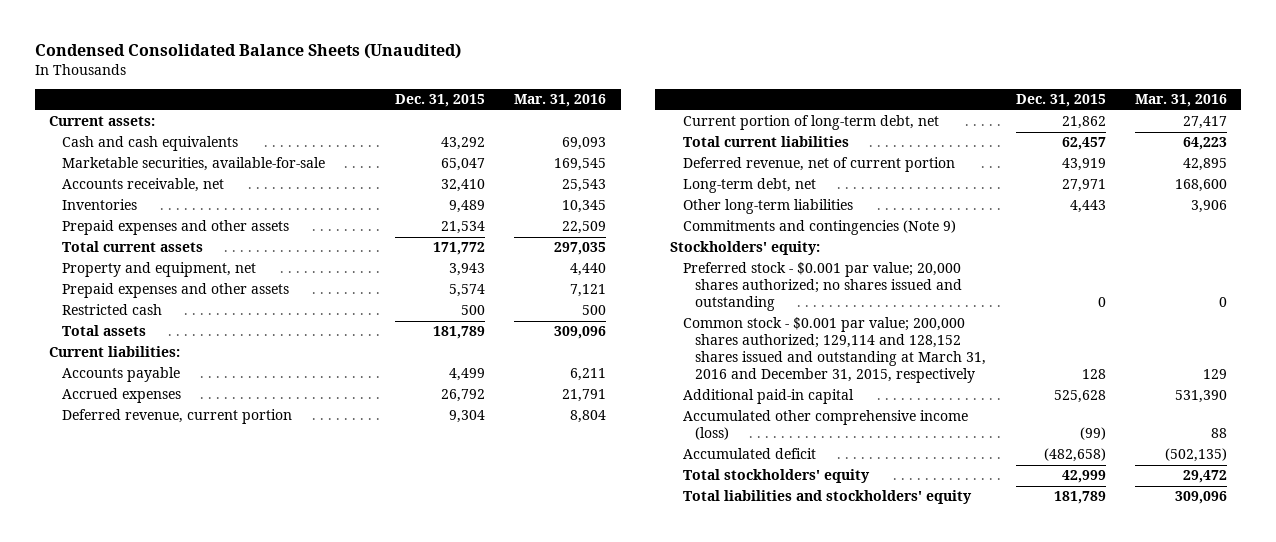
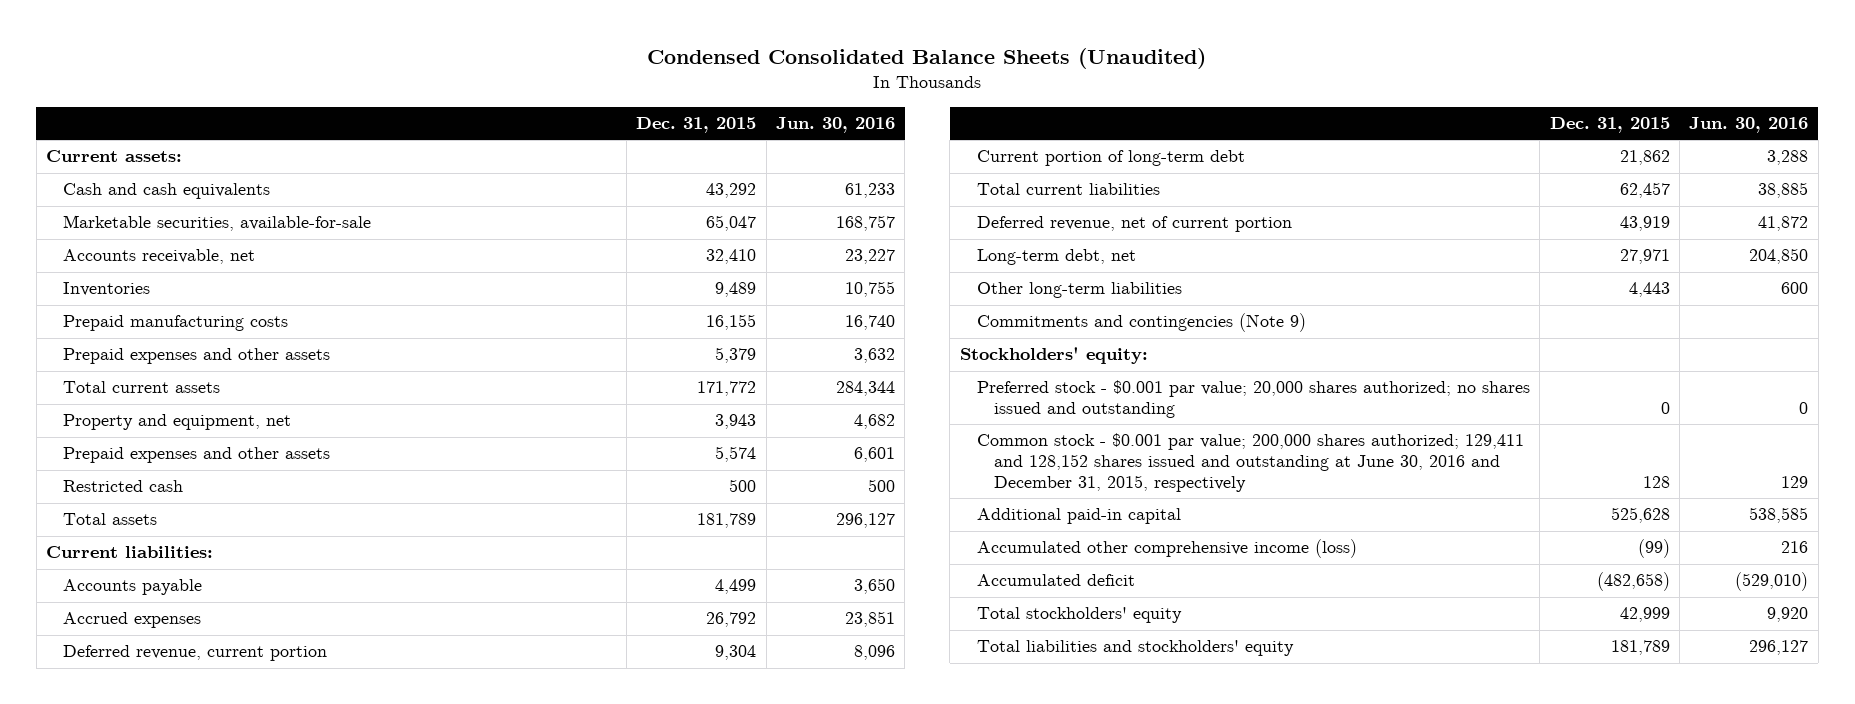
- | Dec. 31, 2015 | Mar. 31, 2016
+ | Dec. 31, 2015 | Jun. 30, 2016
- Prepaid expenses and other assets | 21,534 | 22,509
+ Prepaid manufacturing costs | 16,155 | 16,740
+ Prepaid expenses and other assets | 5,379 | 3,632
- Current portion of long-term debt, net | 21,862 | 27,417
+ Current portion of long-term debt | 21,862 | 3,288
- Common stock - $0.001 par value; 200,000 shares authorized; 129,114 and 128,152 shares issued and outstanding at March 31, 2016 and December 31, 2015, respectively | 128 | 129
+ Common stock - $0.001 par value; 200,000 shares authorized; 129,411 and 128,152 shares issued and outstanding at June 30, 2016 and December 31, 2015, respectively | 128 | 129

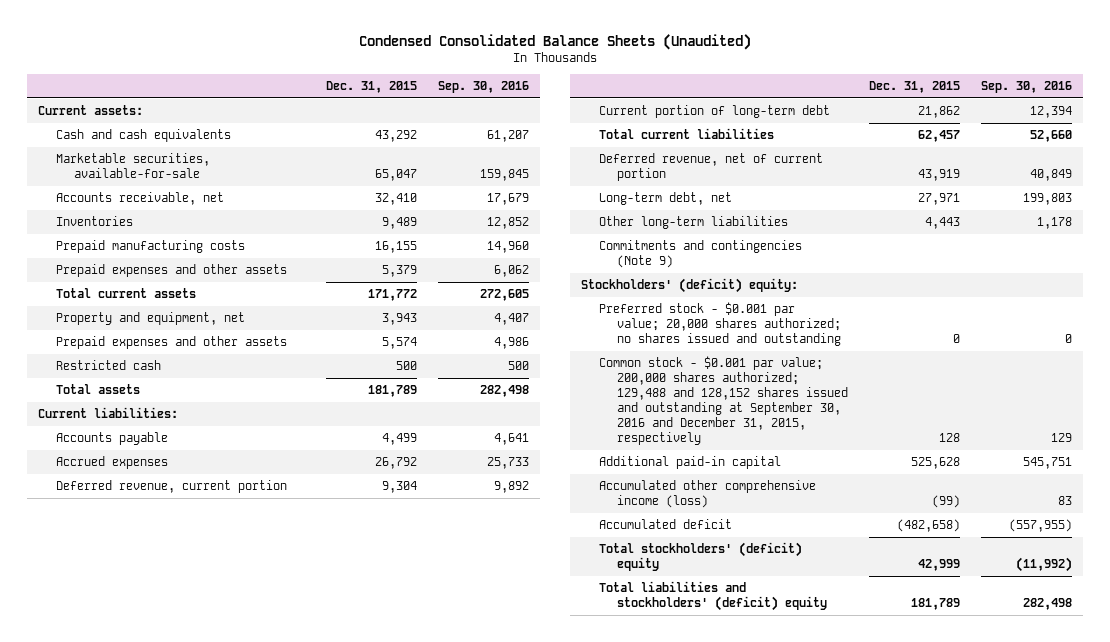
- | Dec. 31, 2015 | Jun. 30, 2016
+ | Dec. 31, 2015 | Sep. 30, 2016
- Stockholders' equity:
+ Stockholders' (deficit) equity:
- Common stock - $0.001 par value; 200,000 shares authorized; 129,411 and 128,152 shares issued and outstanding at June 30, 2016 and December 31, 2015, respectively | 128 | 129
+ Common stock - $0.001 par value; 200,000 shares authorized; 129,488 and 128,152 shares issued and outstanding at September 30, 2016 and December 31, 2015, respectively | 128 | 129
- Total stockholders' equity | 42,999 | 9,920
- Total liabilities and stockholders' equity | 181,789 | 296,127
+ Total stockholders' (deficit) equity | 42,999 | (11,992)
+ Total liabilities and stockholders' (deficit) equity | 181,789 | 282,498

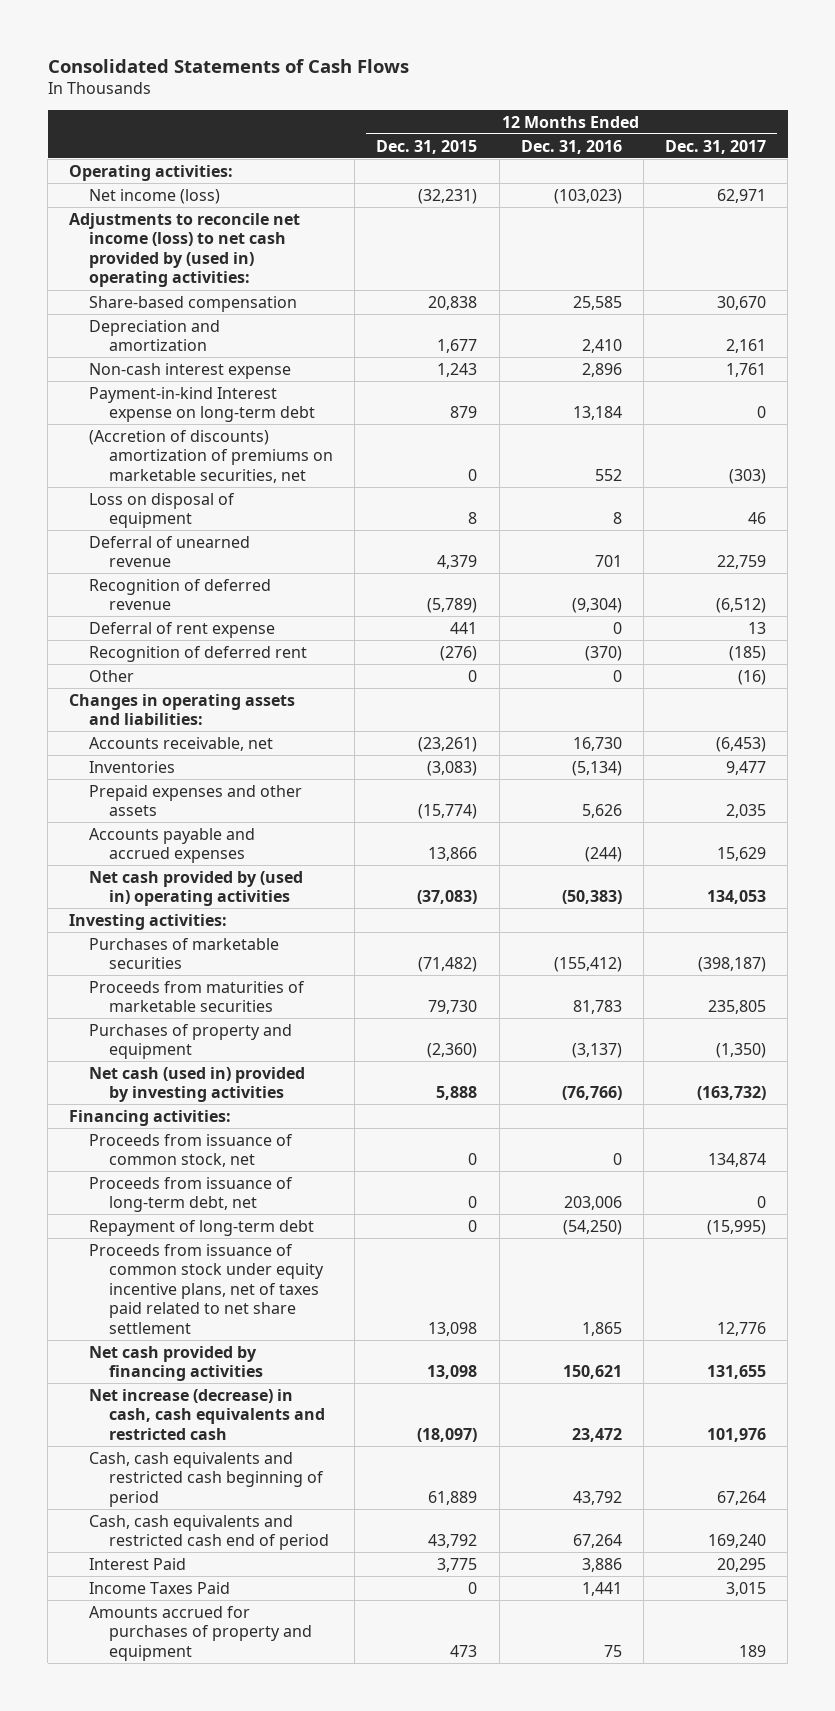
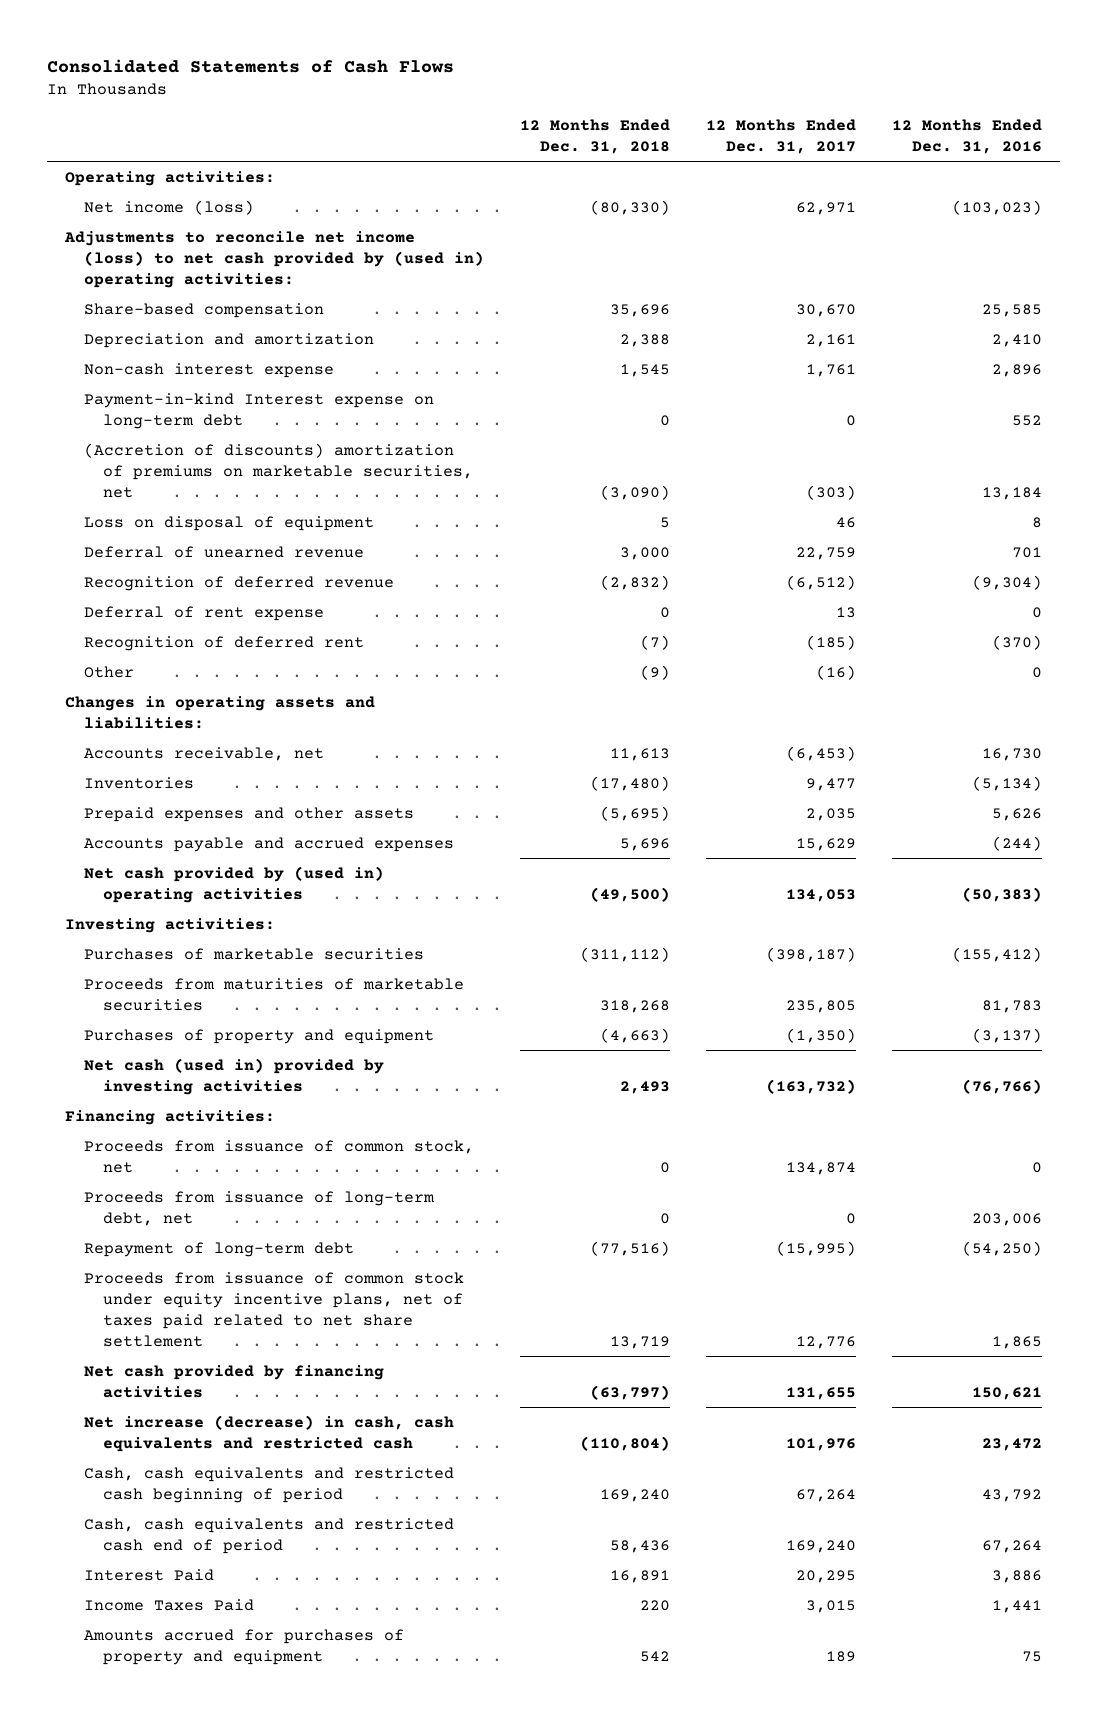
- | 12 Months Ended Dec. 31, 2015 | 12 Months Ended Dec. 31, 2016 | 12 Months Ended Dec. 31, 2017
+ | 12 Months Ended Dec. 31, 2018 | 12 Months Ended Dec. 31, 2017 | 12 Months Ended Dec. 31, 2016
- Payment-in-kind Interest expense on long-term debt | 879 | 13,184 | 0
- (Accretion of discounts) amortization of premiums on marketable securities, net | 0 | 552 | (303)
+ Payment-in-kind Interest expense on long-term debt | 0 | 0 | 552
+ (Accretion of discounts) amortization of premiums on marketable securities, net | (3,090) | (303) | 13,184

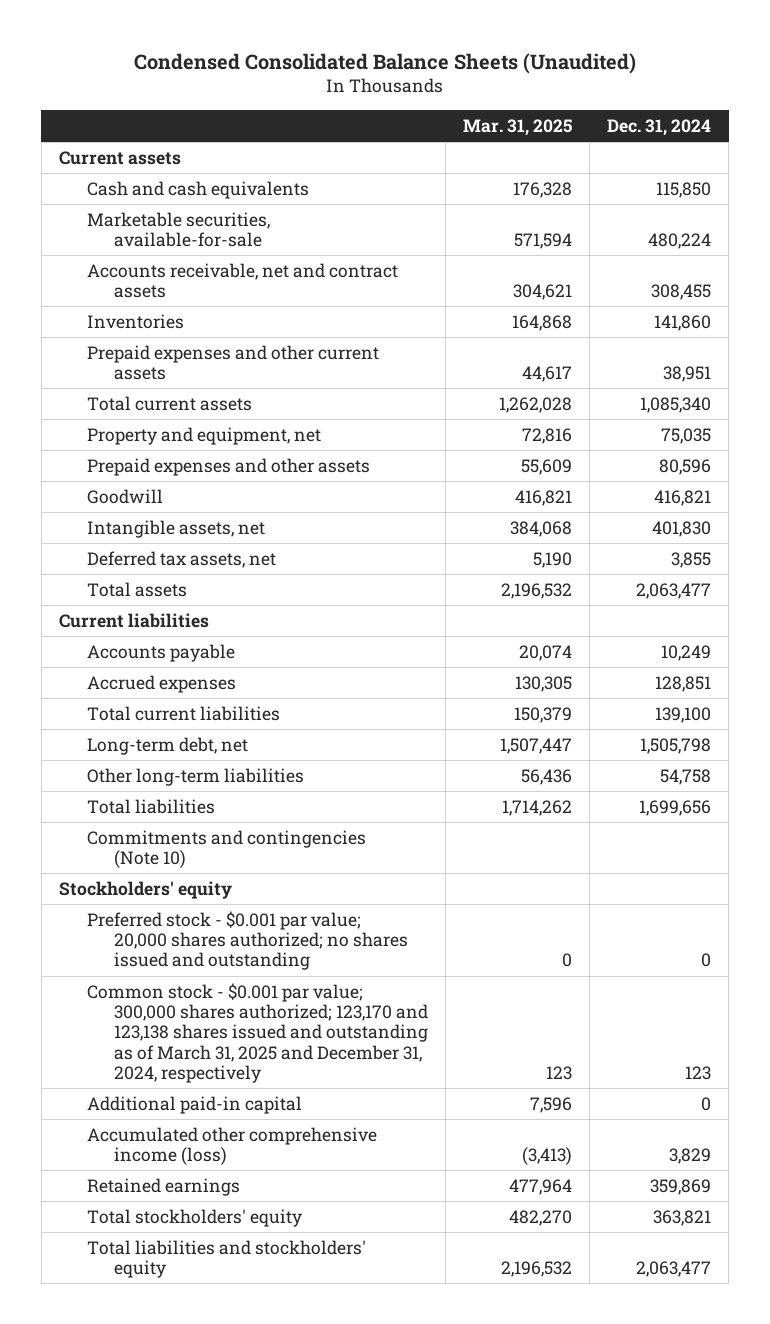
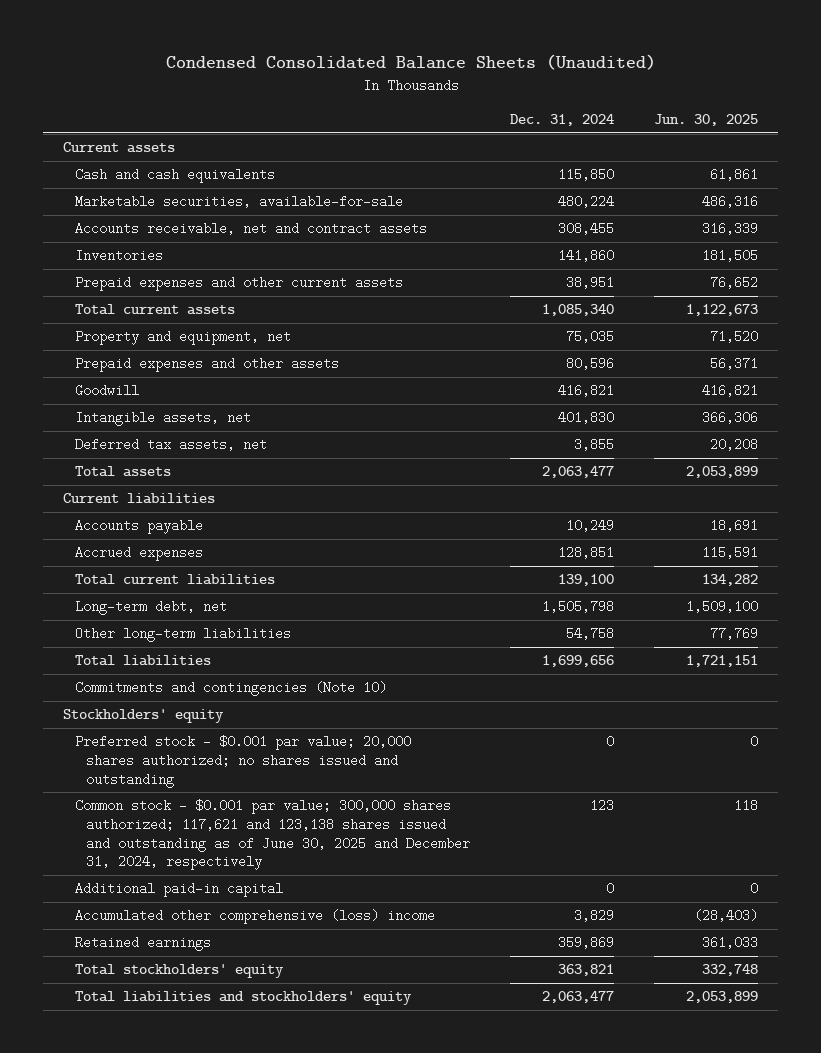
- | Mar. 31, 2025 | Dec. 31, 2024
+ | Dec. 31, 2024 | Jun. 30, 2025
- Common stock - $0.001 par value; 300,000 shares authorized; 123,170 and 123,138 shares issued and outstanding as of March 31, 2025 and December 31, 2024, respectively | 123 | 123
+ Common stock - $0.001 par value; 300,000 shares authorized; 117,621 and 123,138 shares issued and outstanding as of June 30, 2025 and December 31, 2024, respectively | 123 | 118
- Accumulated other comprehensive income (loss) | (3,413) | 3,829
+ Accumulated other comprehensive (loss) income | 3,829 | (28,403)

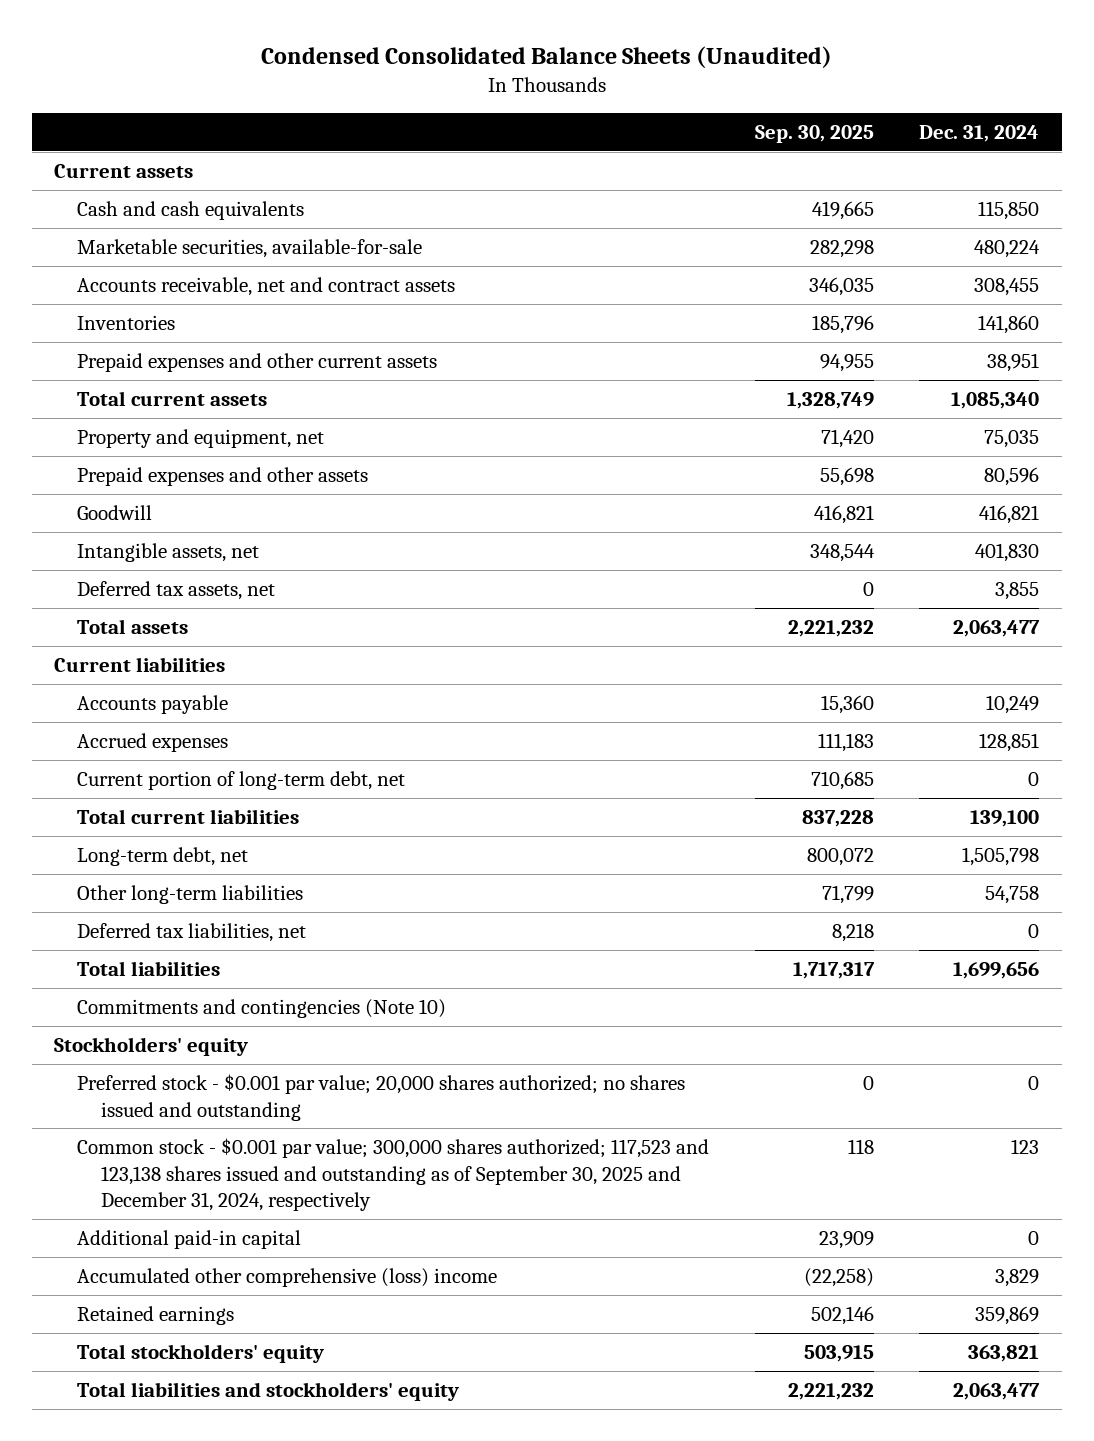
- | Dec. 31, 2024 | Jun. 30, 2025
+ | Sep. 30, 2025 | Dec. 31, 2024
+ Current portion of long-term debt, net | 710,685 | 0
+ Deferred tax liabilities, net | 8,218 | 0
- Common stock - $0.001 par value; 300,000 shares authorized; 117,621 and 123,138 shares issued and outstanding as of June 30, 2025 and December 31, 2024, respectively | 123 | 118
+ Common stock - $0.001 par value; 300,000 shares authorized; 117,523 and 123,138 shares issued and outstanding as of September 30, 2025 and December 31, 2024, respectively | 118 | 123

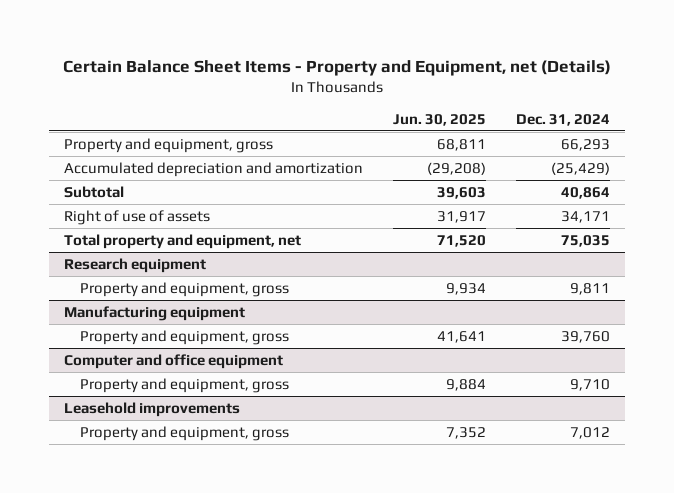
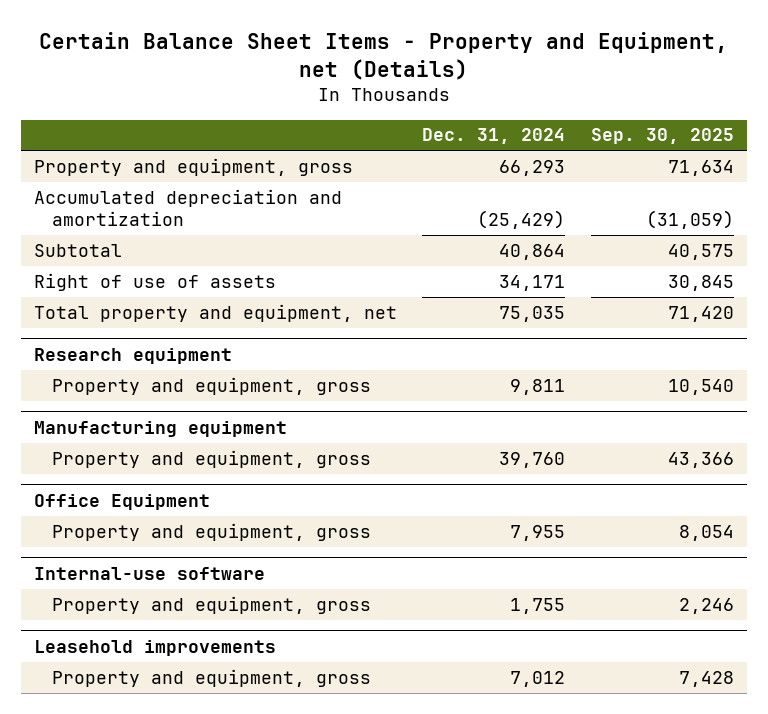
- | Jun. 30, 2025 | Dec. 31, 2024
+ | Dec. 31, 2024 | Sep. 30, 2025
- Computer and office equipment
- Property and equipment, gross | 9,884 | 9,710
+ Office Equipment
+ Property and equipment, gross | 7,955 | 8,054
+ Internal-use software
+ Property and equipment, gross | 1,755 | 2,246

